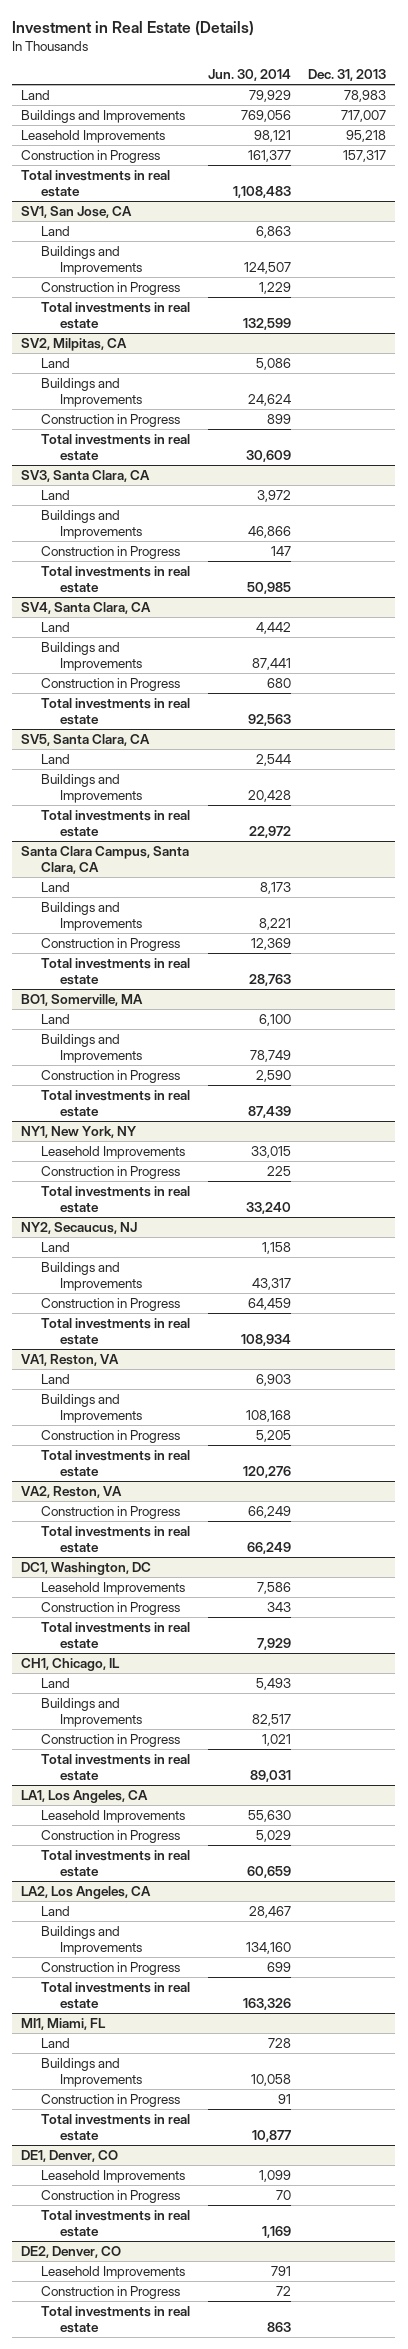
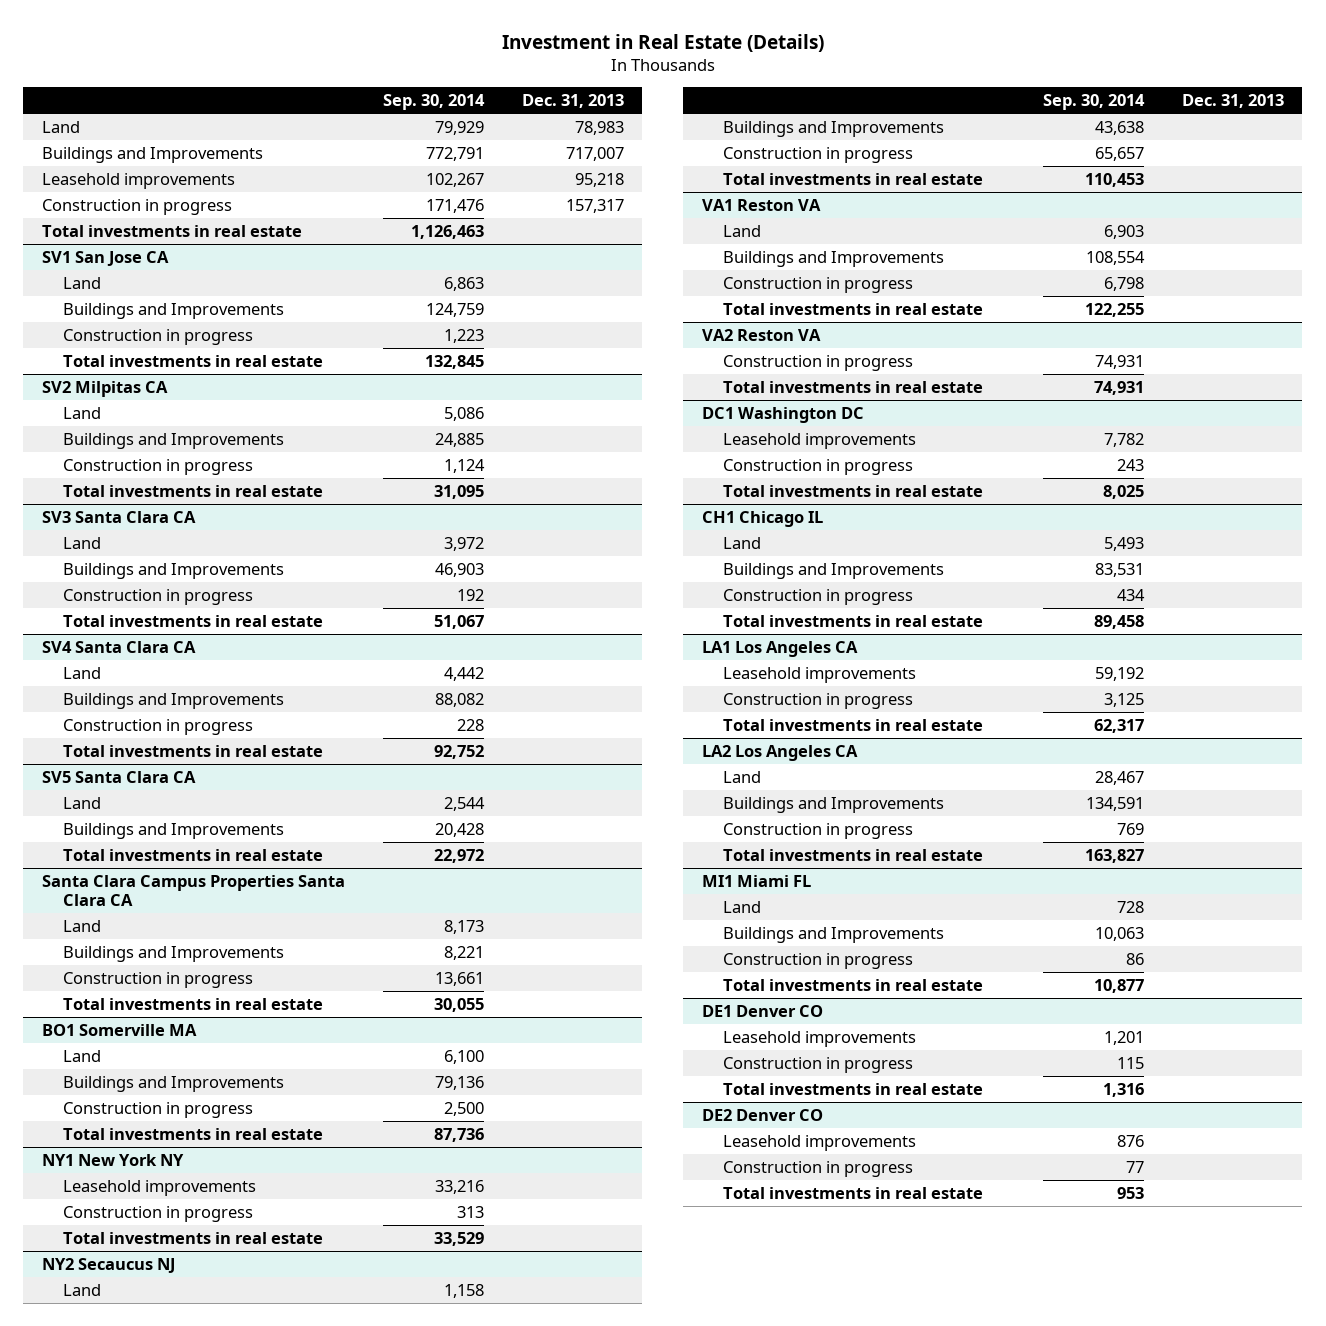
- | Jun. 30, 2014 | Dec. 31, 2013
+ | Sep. 30, 2014 | Dec. 31, 2013
- Leasehold Improvements | 98,121 | 95,218
- Construction in Progress | 161,377 | 157,317
+ Leasehold improvements | 102,267 | 95,218
+ Construction in progress | 171,476 | 157,317
- SV1, San Jose, CA
+ SV1 San Jose CA
- Construction in Progress | 1,229 |
+ Construction in progress | 1,223 |
- SV2, Milpitas, CA
+ SV2 Milpitas CA
- Construction in Progress | 899 |
+ Construction in progress | 1,124 |
- SV3, Santa Clara, CA
+ SV3 Santa Clara CA
- Construction in Progress | 147 |
+ Construction in progress | 192 |
- SV4, Santa Clara, CA
+ SV4 Santa Clara CA
- Construction in Progress | 680 |
+ Construction in progress | 228 |
- SV5, Santa Clara, CA
+ SV5 Santa Clara CA
- Santa Clara Campus, Santa Clara, CA
+ Santa Clara Campus Properties Santa Clara CA
- Construction in Progress | 12,369 |
+ Construction in progress | 13,661 |
- BO1, Somerville, MA
+ BO1 Somerville MA
- Construction in Progress | 2,590 |
+ Construction in progress | 2,500 |
- NY1, New York, NY
- Leasehold Improvements | 33,015 |
- Construction in Progress | 225 |
+ NY1 New York NY
+ Leasehold improvements | 33,216 |
+ Construction in progress | 313 |
- NY2, Secaucus, NJ
+ NY2 Secaucus NJ
- Construction in Progress | 64,459 |
+ Construction in progress | 65,657 |
- VA1, Reston, VA
+ VA1 Reston VA
- Construction in Progress | 5,205 |
+ Construction in progress | 6,798 |
- VA2, Reston, VA
- Construction in Progress | 66,249 |
+ VA2 Reston VA
+ Construction in progress | 74,931 |
- DC1, Washington, DC
- Leasehold Improvements | 7,586 |
- Construction in Progress | 343 |
+ DC1 Washington DC
+ Leasehold improvements | 7,782 |
+ Construction in progress | 243 |
- CH1, Chicago, IL
+ CH1 Chicago IL
- Construction in Progress | 1,021 |
+ Construction in progress | 434 |
- LA1, Los Angeles, CA
- Leasehold Improvements | 55,630 |
- Construction in Progress | 5,029 |
+ LA1 Los Angeles CA
+ Leasehold improvements | 59,192 |
+ Construction in progress | 3,125 |
- LA2, Los Angeles, CA
+ LA2 Los Angeles CA
- Construction in Progress | 699 |
+ Construction in progress | 769 |
- MI1, Miami, FL
+ MI1 Miami FL
- Construction in Progress | 91 |
+ Construction in progress | 86 |
- DE1, Denver, CO
- Leasehold Improvements | 1,099 |
- Construction in Progress | 70 |
+ DE1 Denver CO
+ Leasehold improvements | 1,201 |
+ Construction in progress | 115 |
- DE2, Denver, CO
- Leasehold Improvements | 791 |
- Construction in Progress | 72 |
+ DE2 Denver CO
+ Leasehold improvements | 876 |
+ Construction in progress | 77 |

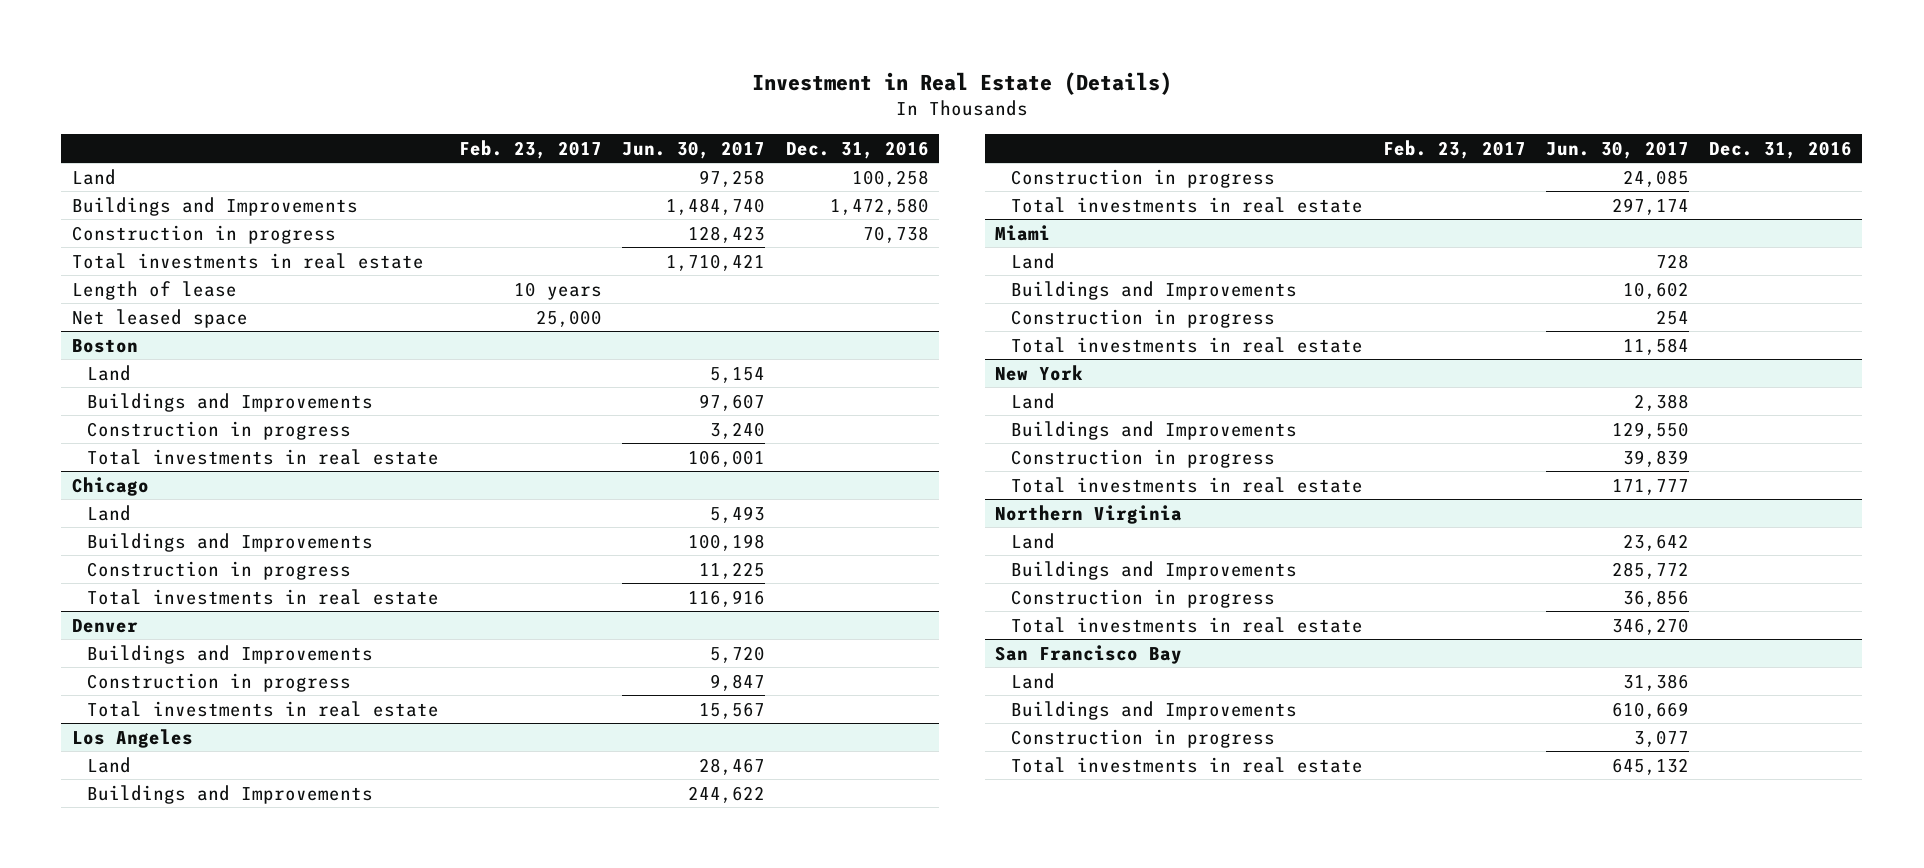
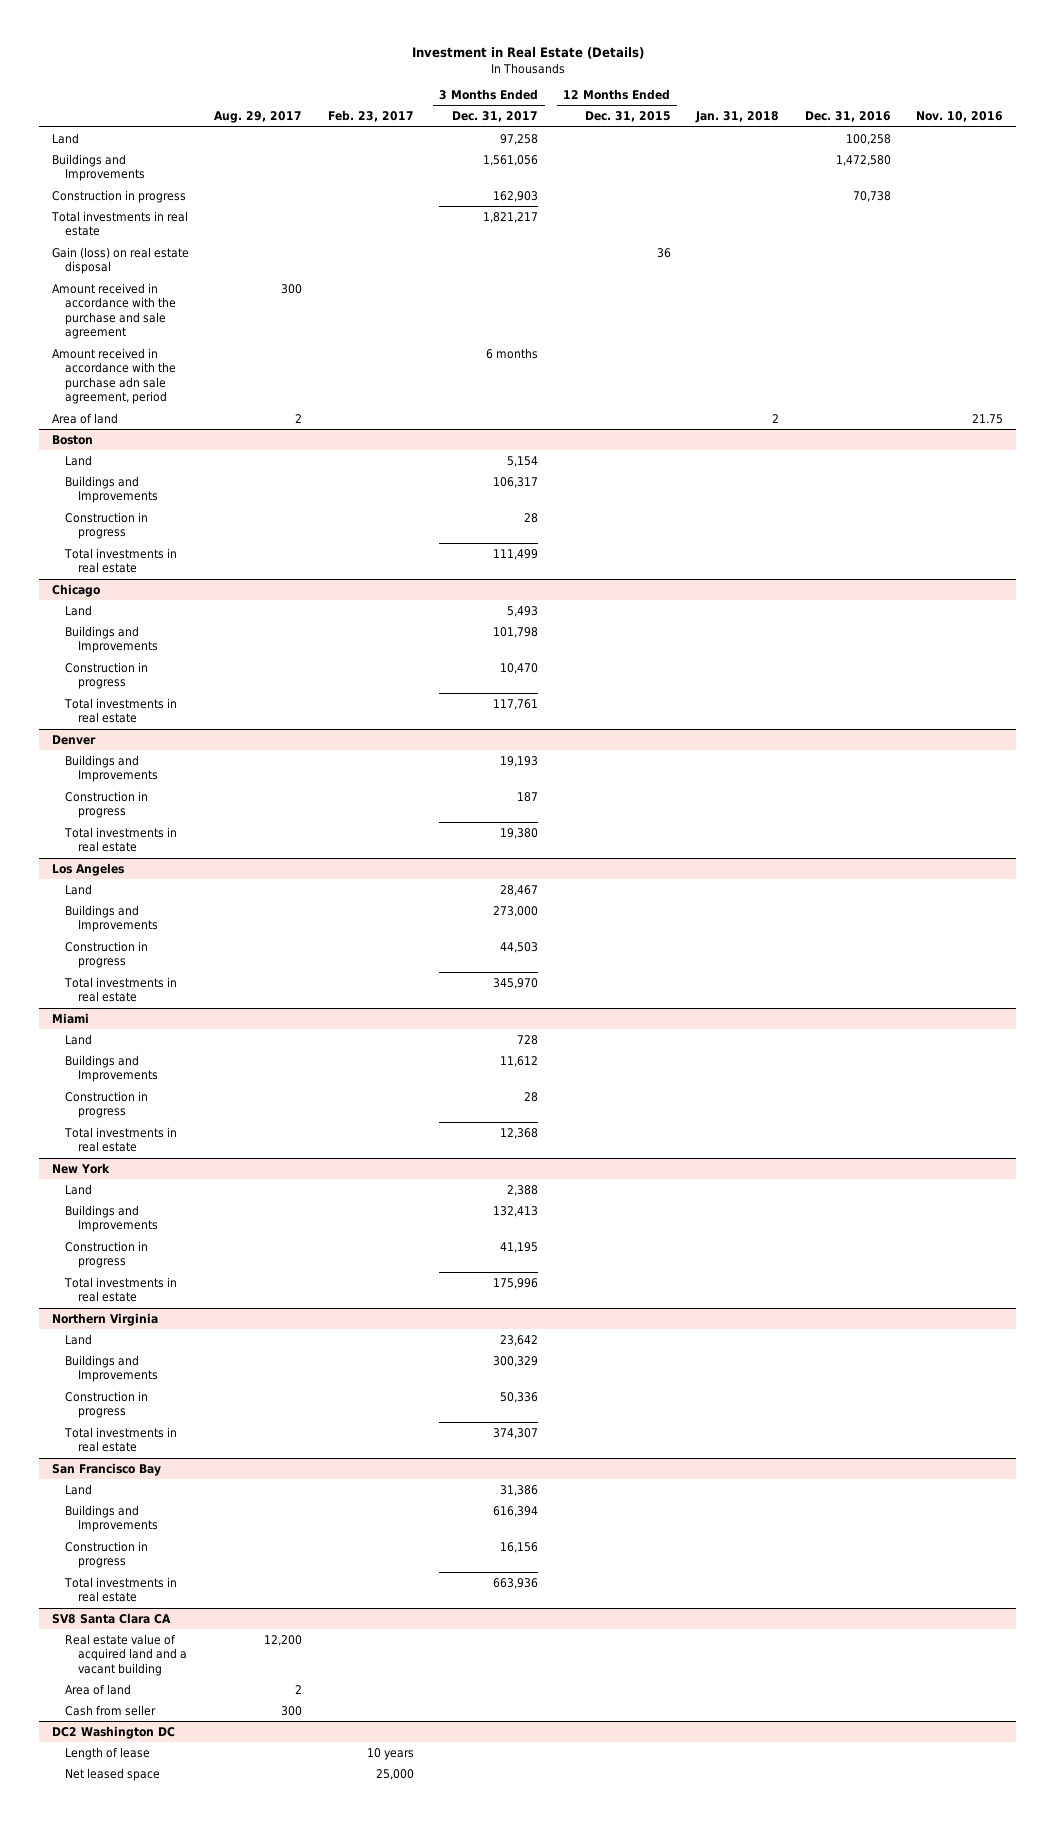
- | Feb. 23, 2017 | Jun. 30, 2017 | Dec. 31, 2016
+ | Aug. 29, 2017 | Feb. 23, 2017 | 3 Months Ended Dec. 31, 2017 | 12 Months Ended Dec. 31, 2015 | Jan. 31, 2018 | Dec. 31, 2016 | Nov. 10, 2016
- Length of lease | 10 years | |
- Net leased space | 25,000 | |
+ Gain (loss) on real estate disposal | | | | 36 | | |
+ Amount received in accordance with the purchase and sale agreement | 300 | | | | | |
+ Amount received in accordance with the purchase adn sale agreement, period | | | 6 months | | | |
+ Area of land | 2 | | | | 2 | | 21.75
+ SV8 Santa Clara CA
+ Real estate value of acquired land and a vacant building | 12,200 | | | | | |
+ Area of land | 2 | | | | | |
+ Cash from seller | 300 | | | | | |
+ DC2 Washington DC
+ Length of lease | | 10 years | | | | |
+ Net leased space | | 25,000 | | | | |

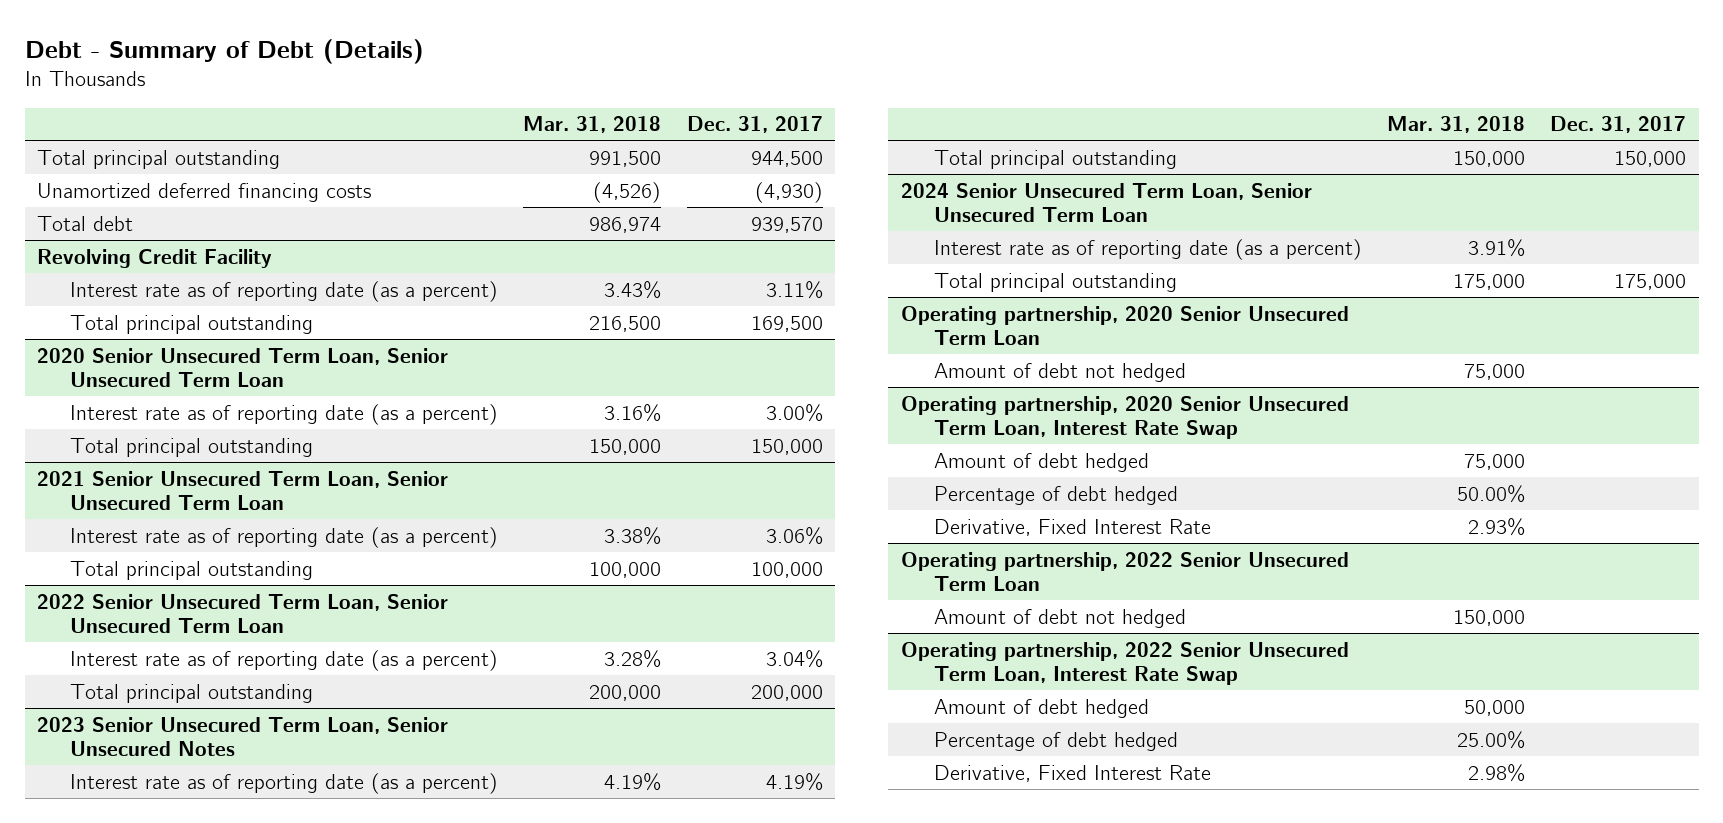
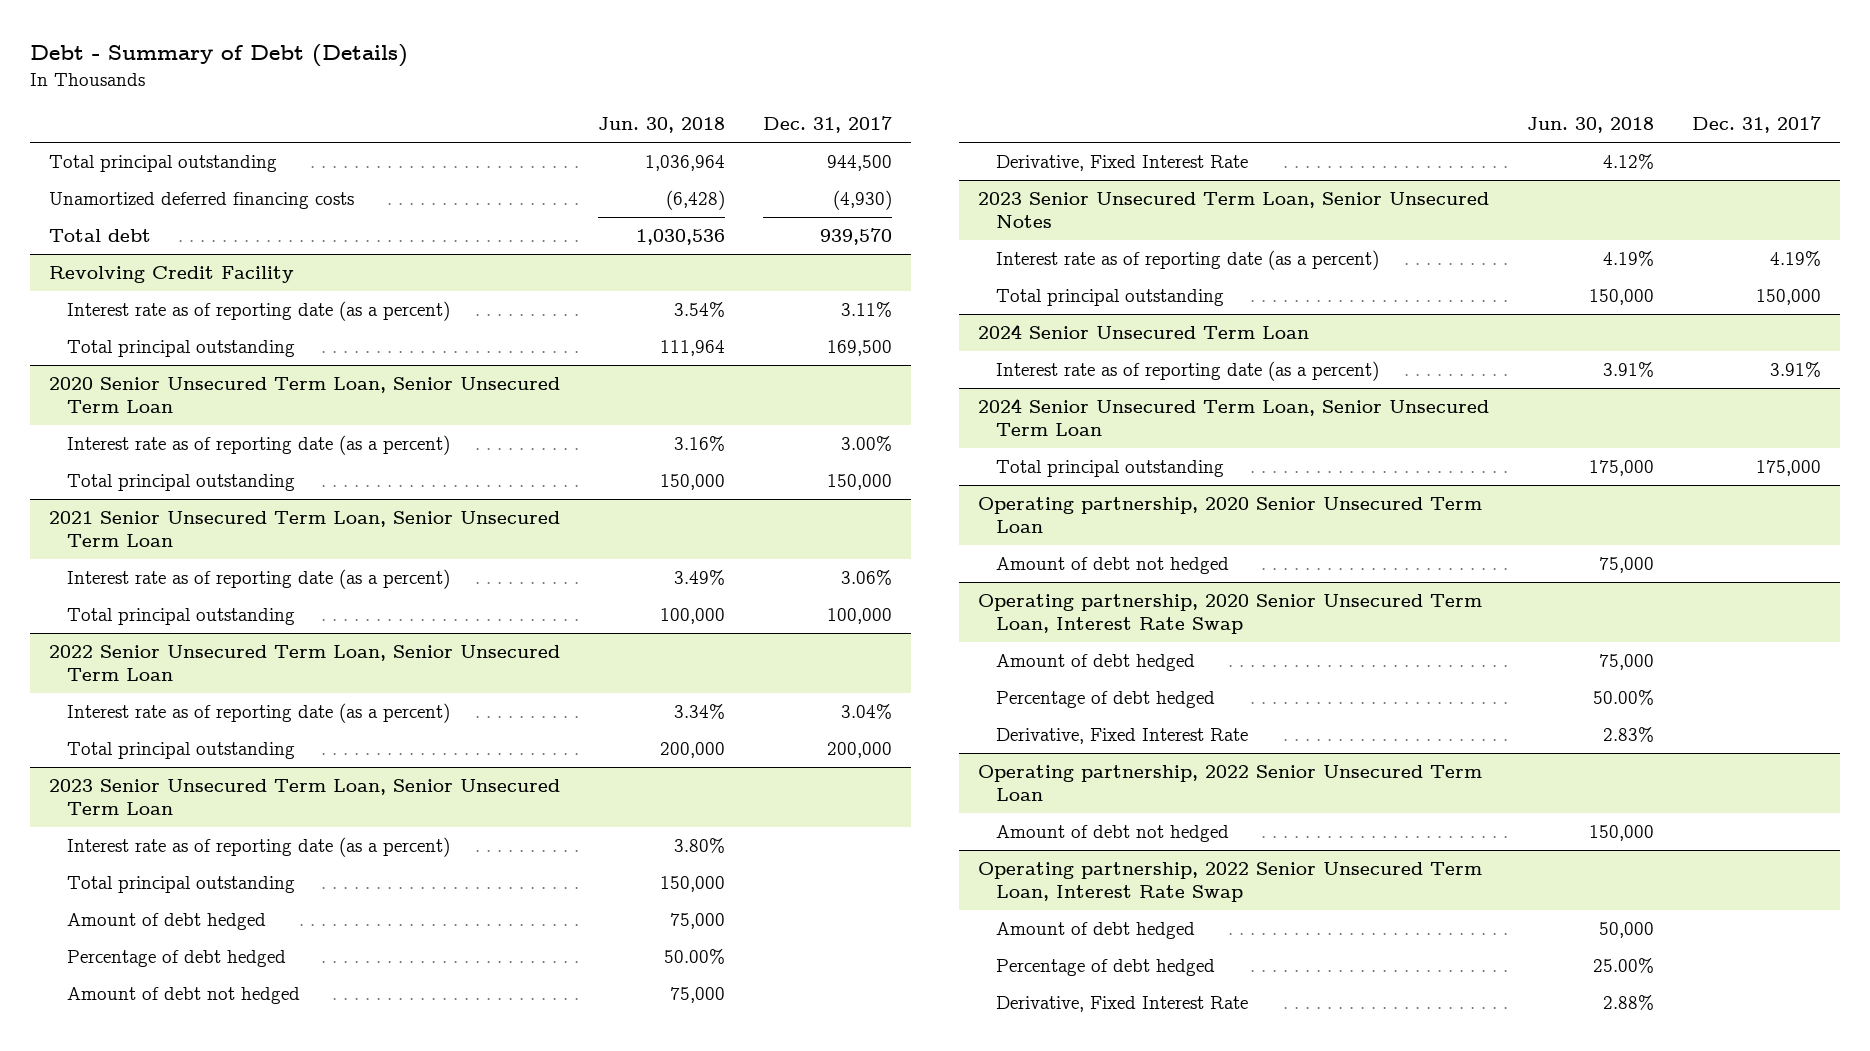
- | Mar. 31, 2018 | Dec. 31, 2017
+ | Jun. 30, 2018 | Dec. 31, 2017
+ 2023 Senior Unsecured Term Loan, Senior Unsecured Term Loan
+ Interest rate as of reporting date (as a percent) | 3.80% |
+ Total principal outstanding | 150,000 |
+ Amount of debt hedged | 75,000 |
+ Percentage of debt hedged | 50.00% |
+ Amount of debt not hedged | 75,000 |
+ Derivative, Fixed Interest Rate | 4.12% |
+ 2024 Senior Unsecured Term Loan
+ Interest rate as of reporting date (as a percent) | 3.91% | 3.91%
@ 2024 Senior Unsecured Term Loan, Senior Unsecured Term Loan
- Interest rate as of reporting date (as a percent) | 3.91% |

